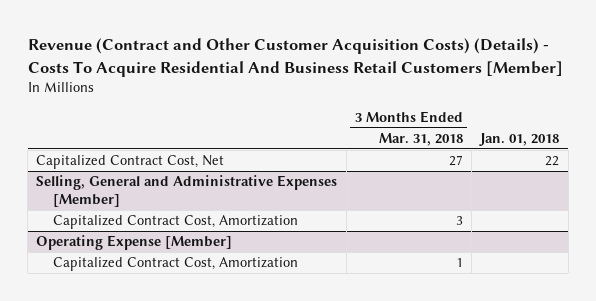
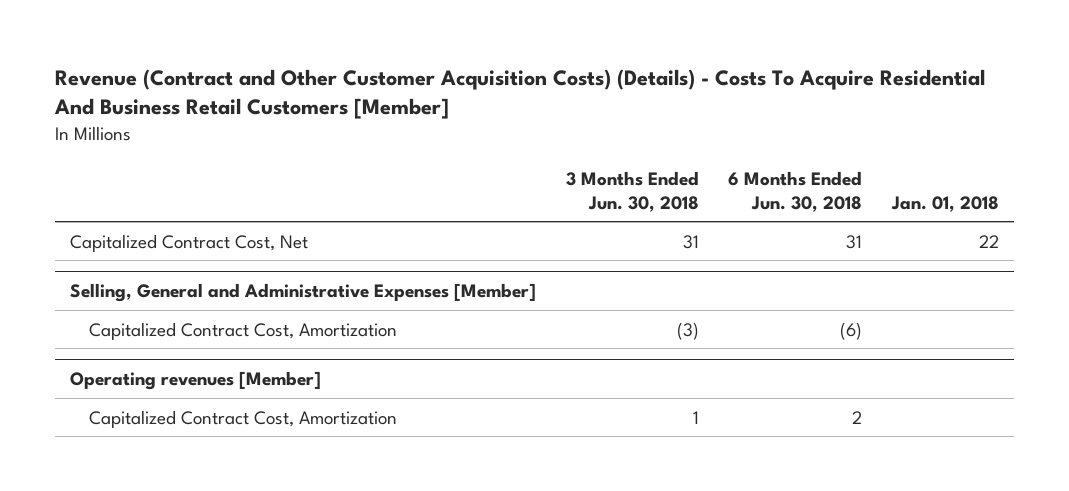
- | 3 Months Ended Mar. 31, 2018 | Jan. 01, 2018
+ | 3 Months Ended Jun. 30, 2018 | 6 Months Ended Jun. 30, 2018 | Jan. 01, 2018
- Operating Expense [Member]
+ Operating revenues [Member]

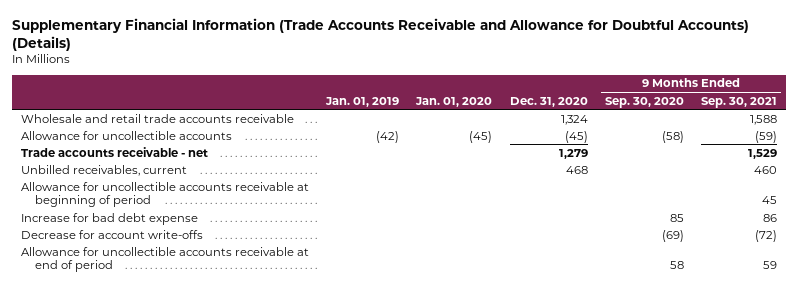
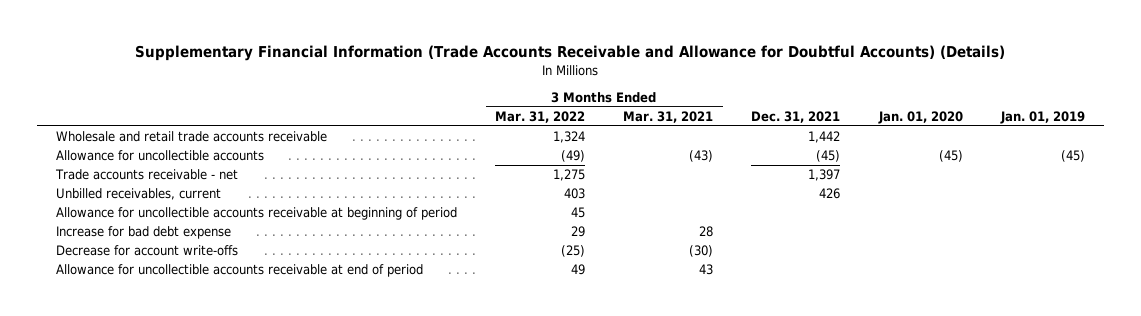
- | Jan. 01, 2019 | Jan. 01, 2020 | Dec. 31, 2020 | 9 Months Ended Sep. 30, 2020 | 9 Months Ended Sep. 30, 2021
+ | 3 Months Ended Mar. 31, 2022 | 3 Months Ended Mar. 31, 2021 | Dec. 31, 2021 | Jan. 01, 2020 | Jan. 01, 2019
- Allowance for uncollectible accounts | (42) | (45) | (45) | (58) | (59)
+ Allowance for uncollectible accounts | (49) | (43) | (45) | (45) | (45)

